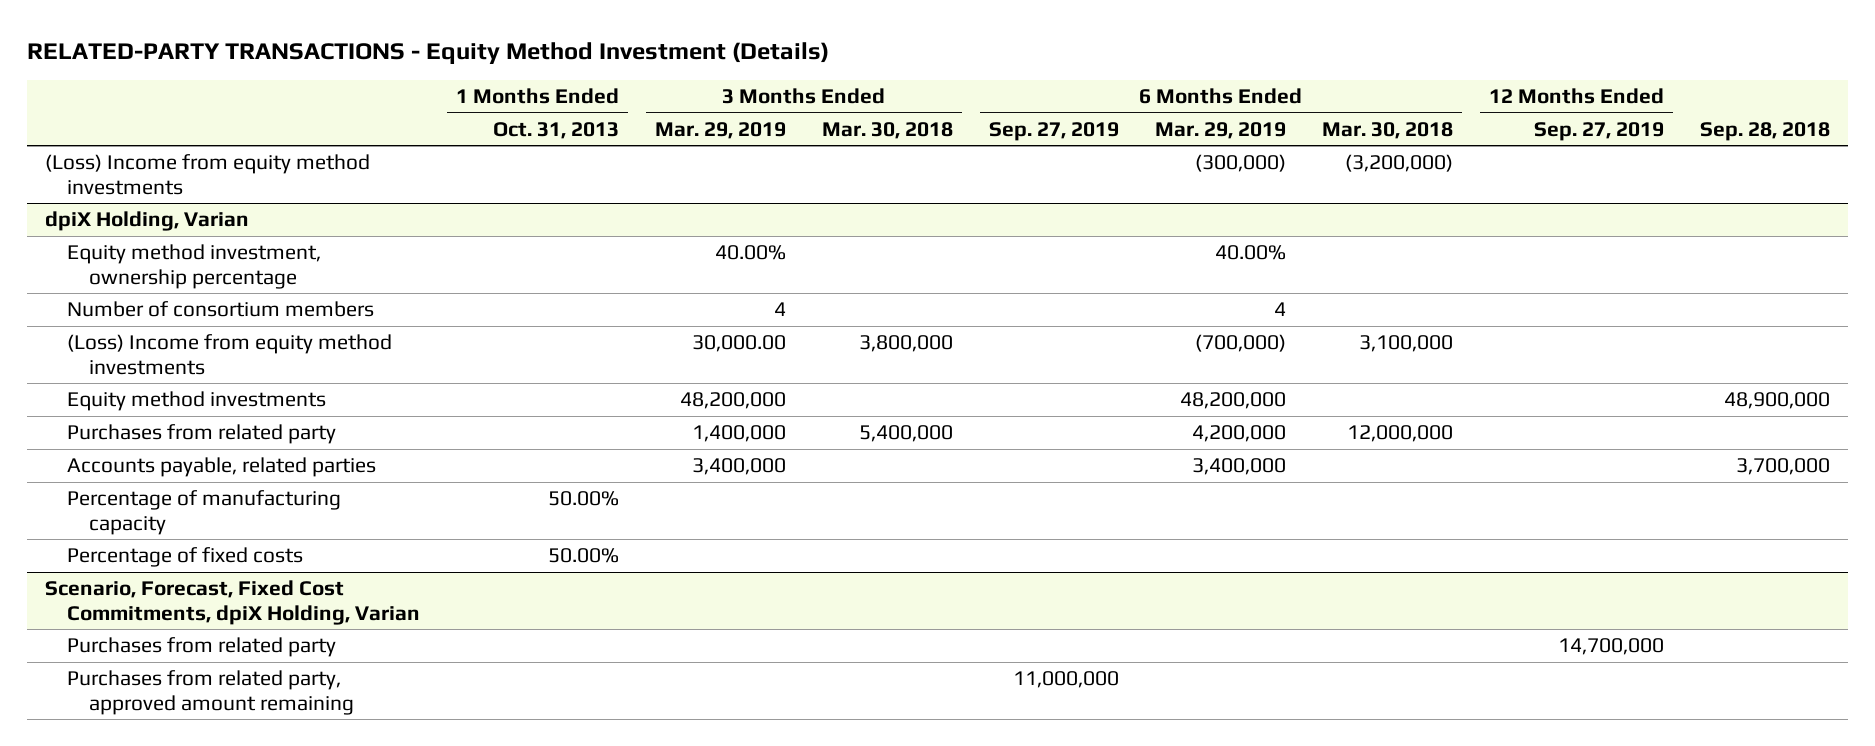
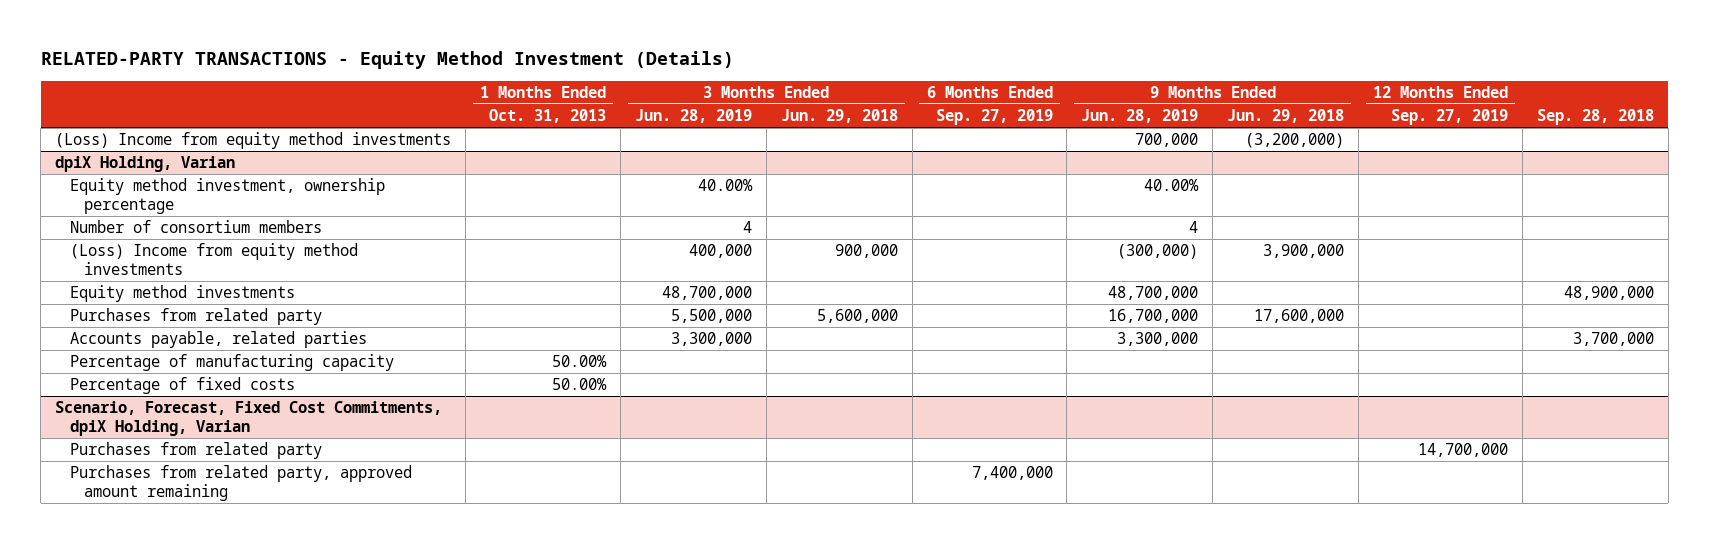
- | 1 Months Ended Oct. 31, 2013 | 3 Months Ended Mar. 29, 2019 | 3 Months Ended Mar. 30, 2018 | 6 Months Ended Sep. 27, 2019 | 6 Months Ended Mar. 29, 2019 | 6 Months Ended Mar. 30, 2018 | 12 Months Ended Sep. 27, 2019 | Sep. 28, 2018
+ | 1 Months Ended Oct. 31, 2013 | 3 Months Ended Jun. 28, 2019 | 3 Months Ended Jun. 29, 2018 | 6 Months Ended Sep. 27, 2019 | 9 Months Ended Jun. 28, 2019 | 9 Months Ended Jun. 29, 2018 | 12 Months Ended Sep. 27, 2019 | Sep. 28, 2018
@ Scenario, Forecast, Fixed Cost Commitments, dpiX Holding, Varian
- Purchases from related party, approved amount remaining | | | | 11,000,000 | | | |
+ Purchases from related party, approved amount remaining | | | | 7,400,000 | | | |

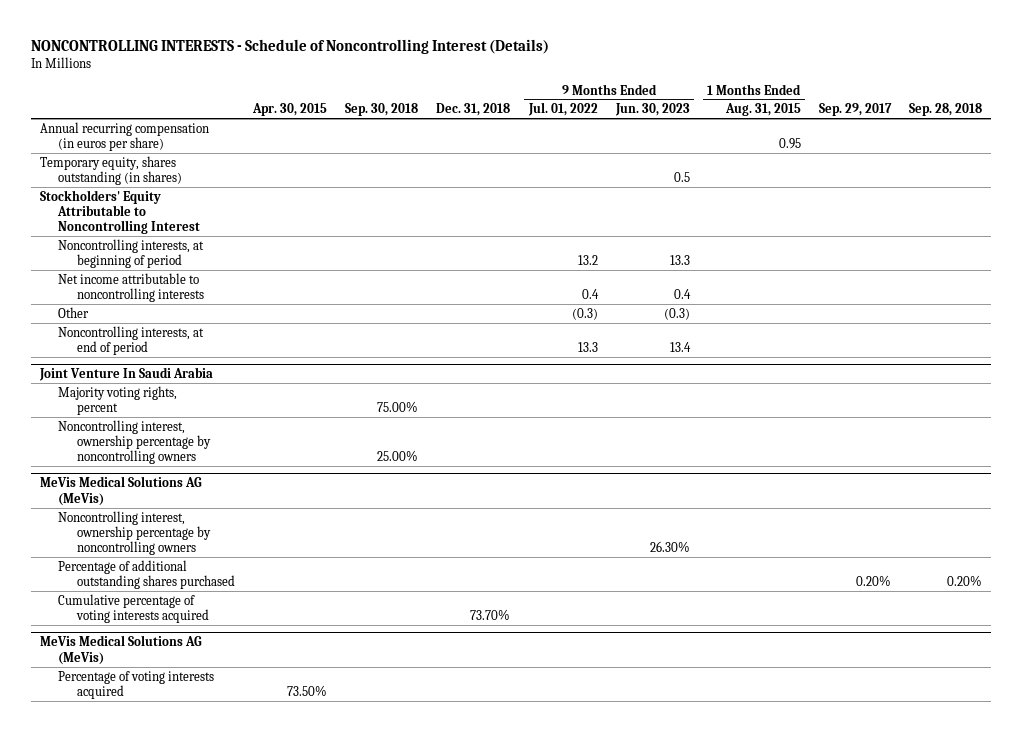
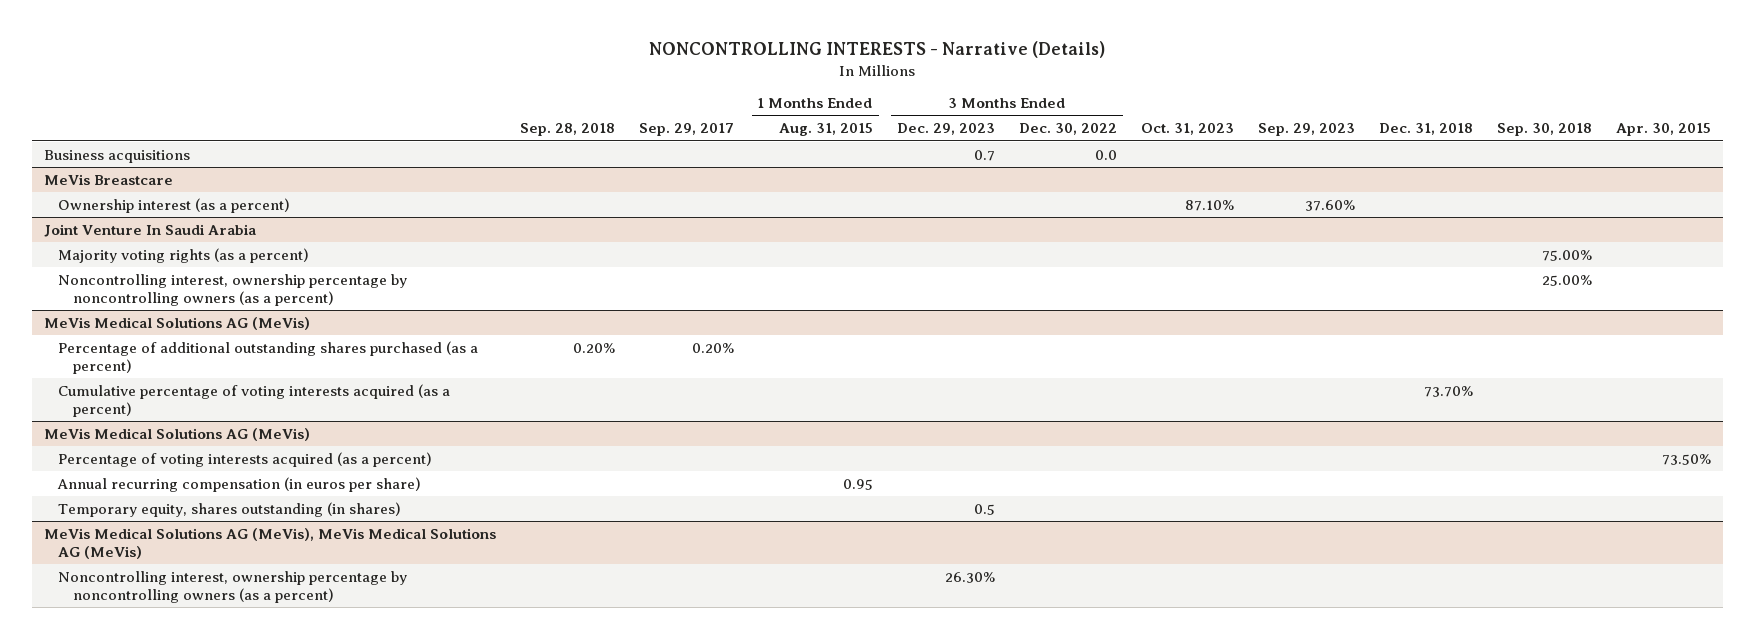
- NONCONTROLLING INTERESTS - Schedule of Noncontrolling Interest (Details)
+ NONCONTROLLING INTERESTS - Narrative (Details)
- | Apr. 30, 2015 | Sep. 30, 2018 | Dec. 31, 2018 | 9 Months Ended Jul. 01, 2022 | 9 Months Ended Jun. 30, 2023 | 1 Months Ended Aug. 31, 2015 | Sep. 29, 2017 | Sep. 28, 2018
+ | Sep. 28, 2018 | Sep. 29, 2017 | 1 Months Ended Aug. 31, 2015 | 3 Months Ended Dec. 29, 2023 | 3 Months Ended Dec. 30, 2022 | Oct. 31, 2023 | Sep. 29, 2023 | Dec. 31, 2018 | Sep. 30, 2018 | Apr. 30, 2015
- Annual recurring compensation (in euros per share) | | | | | | 0.95 | |
- Temporary equity, shares outstanding (in shares) | | | | | 0.5 | | |
- Stockholders' Equity Attributable to Noncontrolling Interest
- Noncontrolling interests, at beginning of period | | | | 13.2 | 13.3 | | |
- Net income attributable to noncontrolling interests | | | | 0.4 | 0.4 | | |
- Other | | | | (0.3) | (0.3) | | |
- Noncontrolling interests, at end of period | | | | 13.3 | 13.4 | | |
+ Business acquisitions | | | | 0.7 | 0.0 | | | | |
+ MeVis Breastcare
+ Ownership interest (as a percent) | | | | | | 87.10% | 37.60% | | |
@ Joint Venture In Saudi Arabia
- Majority voting rights, percent | | 75.00% | | | | | |
- Noncontrolling interest, ownership percentage by noncontrolling owners | | 25.00% | | | | | |
+ Majority voting rights (as a percent) | | | | | | | | | 75.00% |
+ Noncontrolling interest, ownership percentage by noncontrolling owners (as a percent) | | | | | | | | | 25.00% |
@ MeVis Medical Solutions AG (MeVis)
- Noncontrolling interest, ownership percentage by noncontrolling owners | | | | | 26.30% | | |
- Percentage of additional outstanding shares purchased | | | | | | | 0.20% | 0.20%
- Cumulative percentage of voting interests acquired | | | 73.70% | | | | |
+ Percentage of additional outstanding shares purchased (as a percent) | 0.20% | 0.20% | | | | | | | |
+ Cumulative percentage of voting interests acquired (as a percent) | | | | | | | | 73.70% | |
- Percentage of voting interests acquired | 73.50% | | | | | | |
+ Percentage of voting interests acquired (as a percent) | | | | | | | | | | 73.50%
+ Annual recurring compensation (in euros per share) | | | 0.95 | | | | | | |
+ Temporary equity, shares outstanding (in shares) | | | | 0.5 | | | | | |
+ MeVis Medical Solutions AG (MeVis), MeVis Medical Solutions AG (MeVis)
+ Noncontrolling interest, ownership percentage by noncontrolling owners (as a percent) | | | | 26.30% | | | | | |

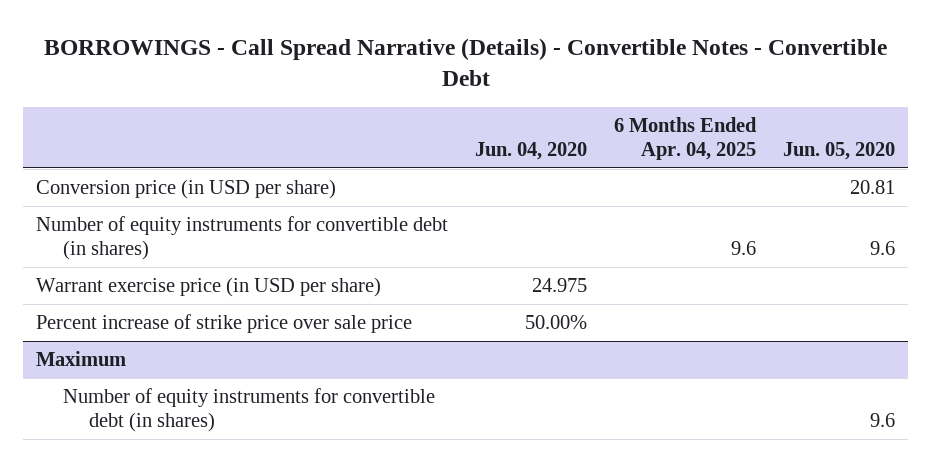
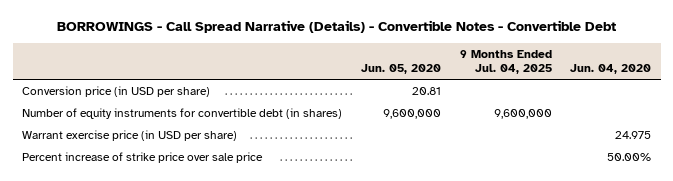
- | Jun. 04, 2020 | 6 Months Ended Apr. 04, 2025 | Jun. 05, 2020
+ | Jun. 05, 2020 | 9 Months Ended Jul. 04, 2025 | Jun. 04, 2020
- Number of equity instruments for convertible debt (in shares) | | 9.6 | 9.6
+ Number of equity instruments for convertible debt (in shares) | 9,600,000 | 9,600,000 |
- Maximum
- Number of equity instruments for convertible debt (in shares) | | | 9.6

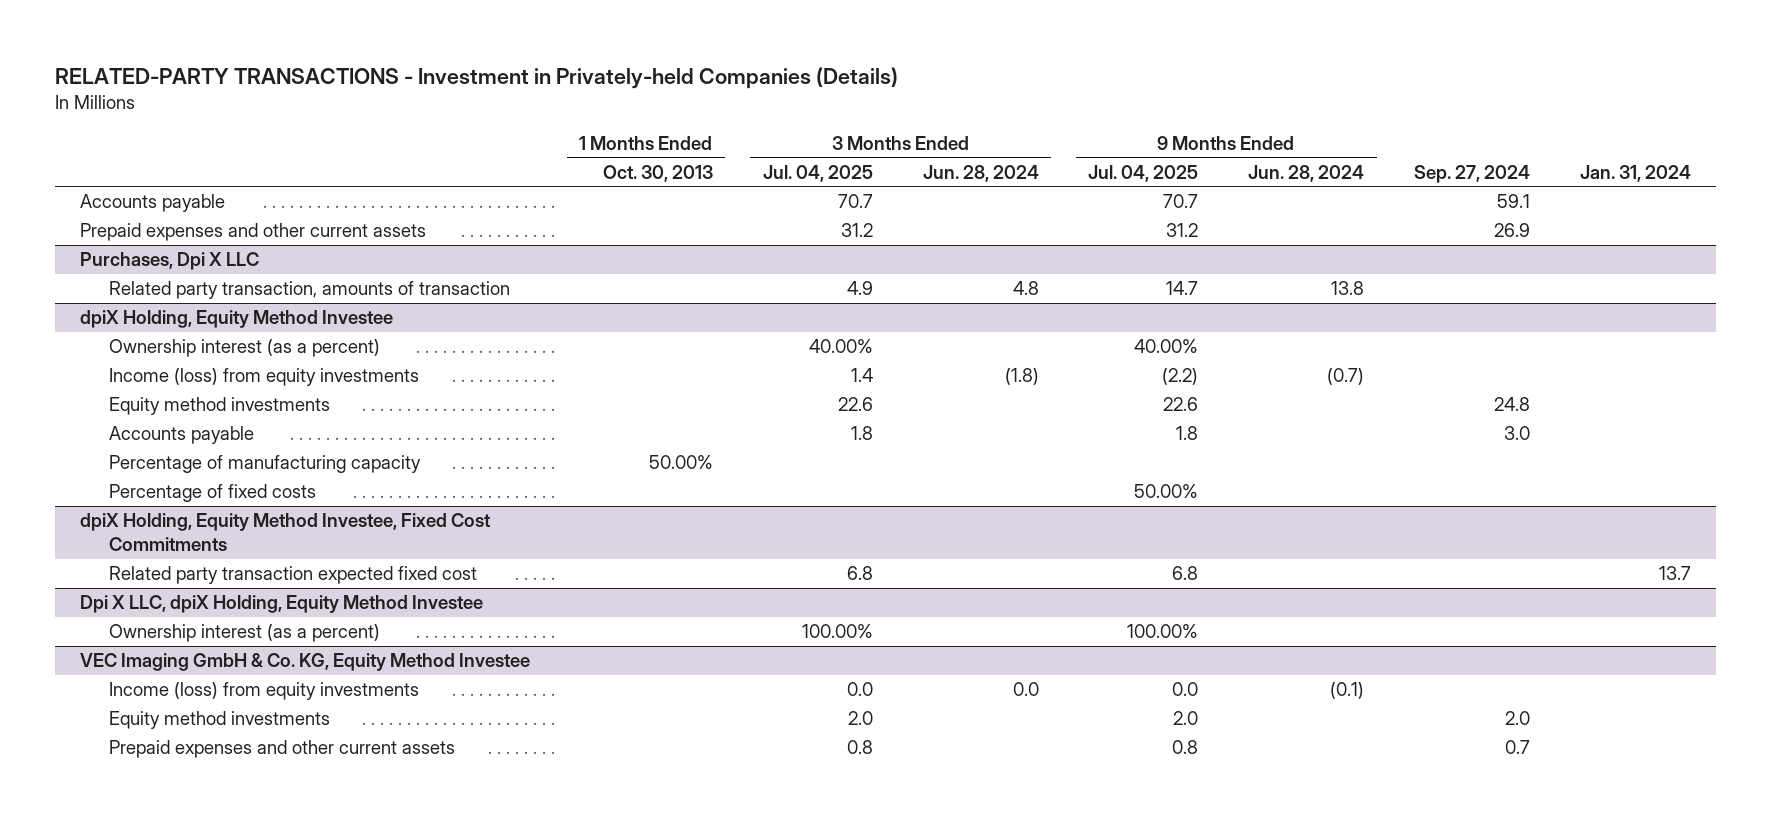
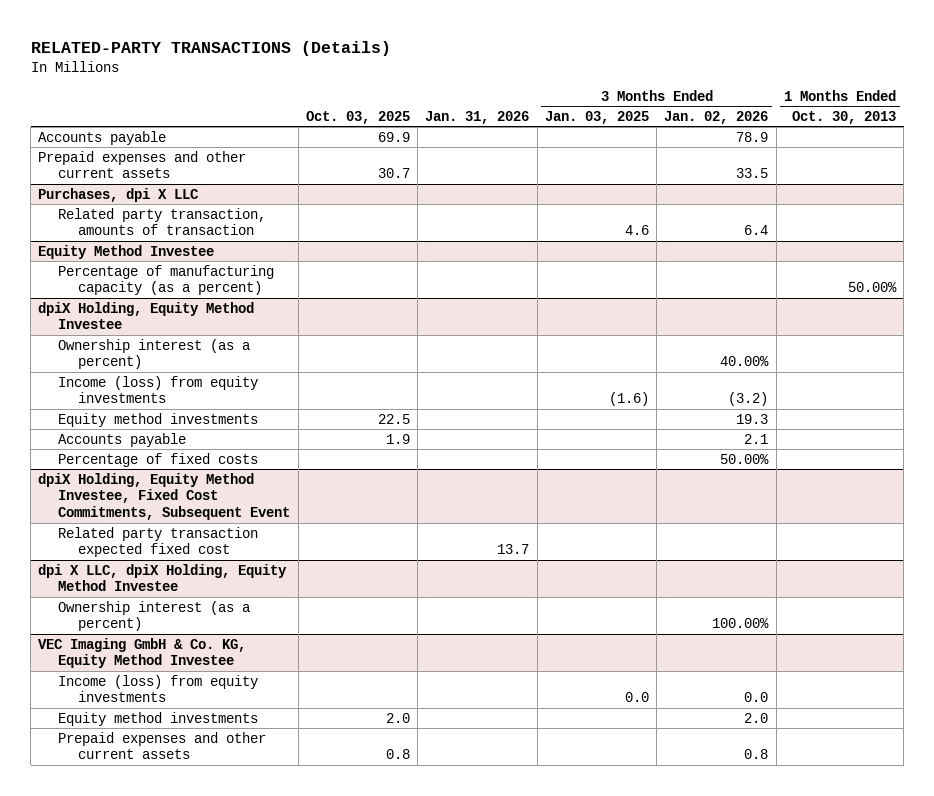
- RELATED-PARTY TRANSACTIONS - Investment in Privately-held Companies (Details)
+ RELATED-PARTY TRANSACTIONS (Details)
- | 1 Months Ended Oct. 30, 2013 | 3 Months Ended Jul. 04, 2025 | 3 Months Ended Jun. 28, 2024 | 9 Months Ended Jul. 04, 2025 | 9 Months Ended Jun. 28, 2024 | Sep. 27, 2024 | Jan. 31, 2024
+ | Oct. 03, 2025 | Jan. 31, 2026 | 3 Months Ended Jan. 03, 2025 | 3 Months Ended Jan. 02, 2026 | 1 Months Ended Oct. 30, 2013
- Purchases, Dpi X LLC
+ Purchases, dpi X LLC
+ Equity Method Investee
+ Percentage of manufacturing capacity (as a percent) | | | | | 50.00%
@ dpiX Holding, Equity Method Investee
- Percentage of manufacturing capacity | 50.00% | | | | | |
- dpiX Holding, Equity Method Investee, Fixed Cost Commitments
+ dpiX Holding, Equity Method Investee, Fixed Cost Commitments, Subsequent Event
- Dpi X LLC, dpiX Holding, Equity Method Investee
+ dpi X LLC, dpiX Holding, Equity Method Investee

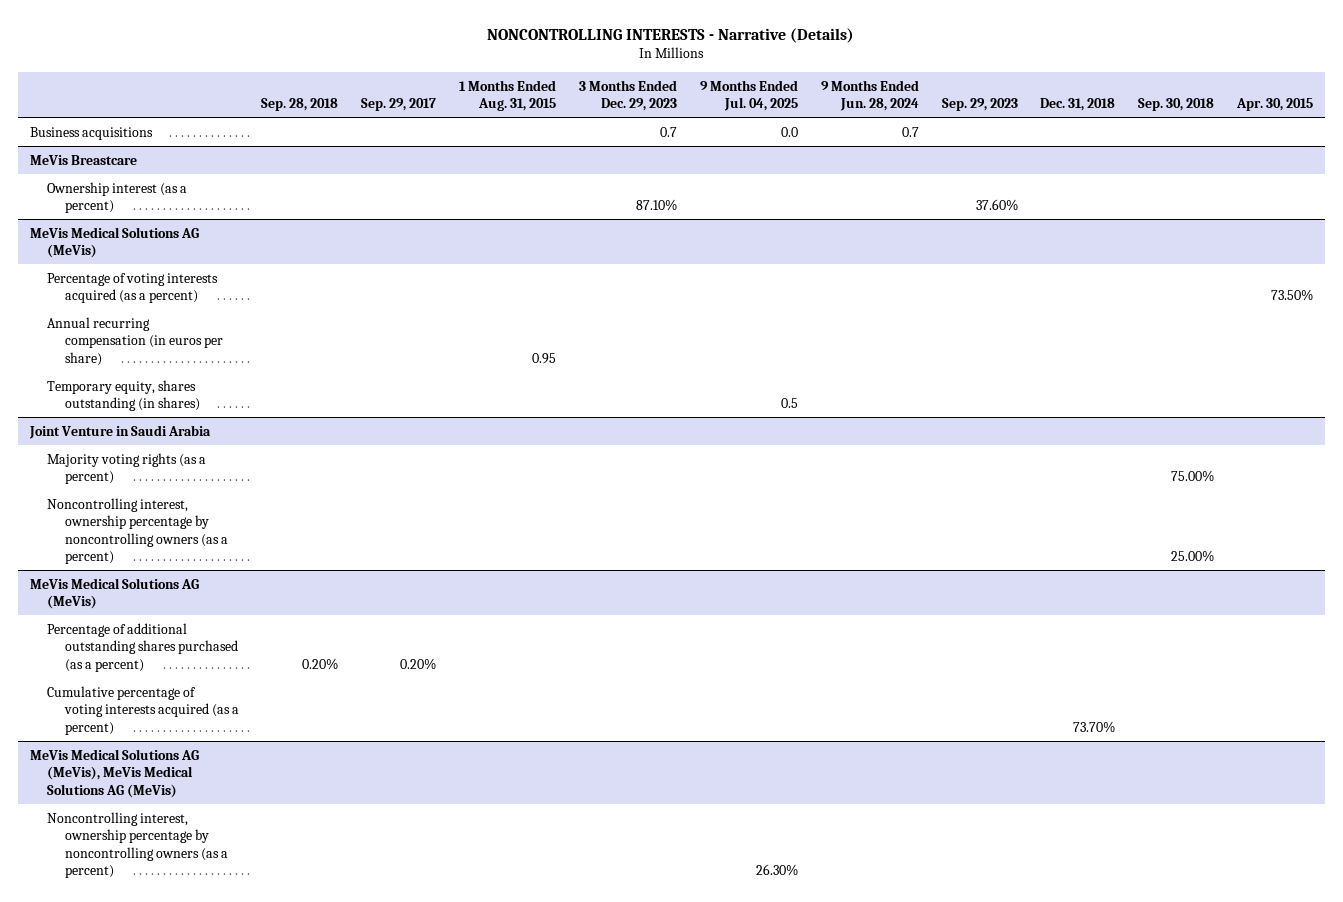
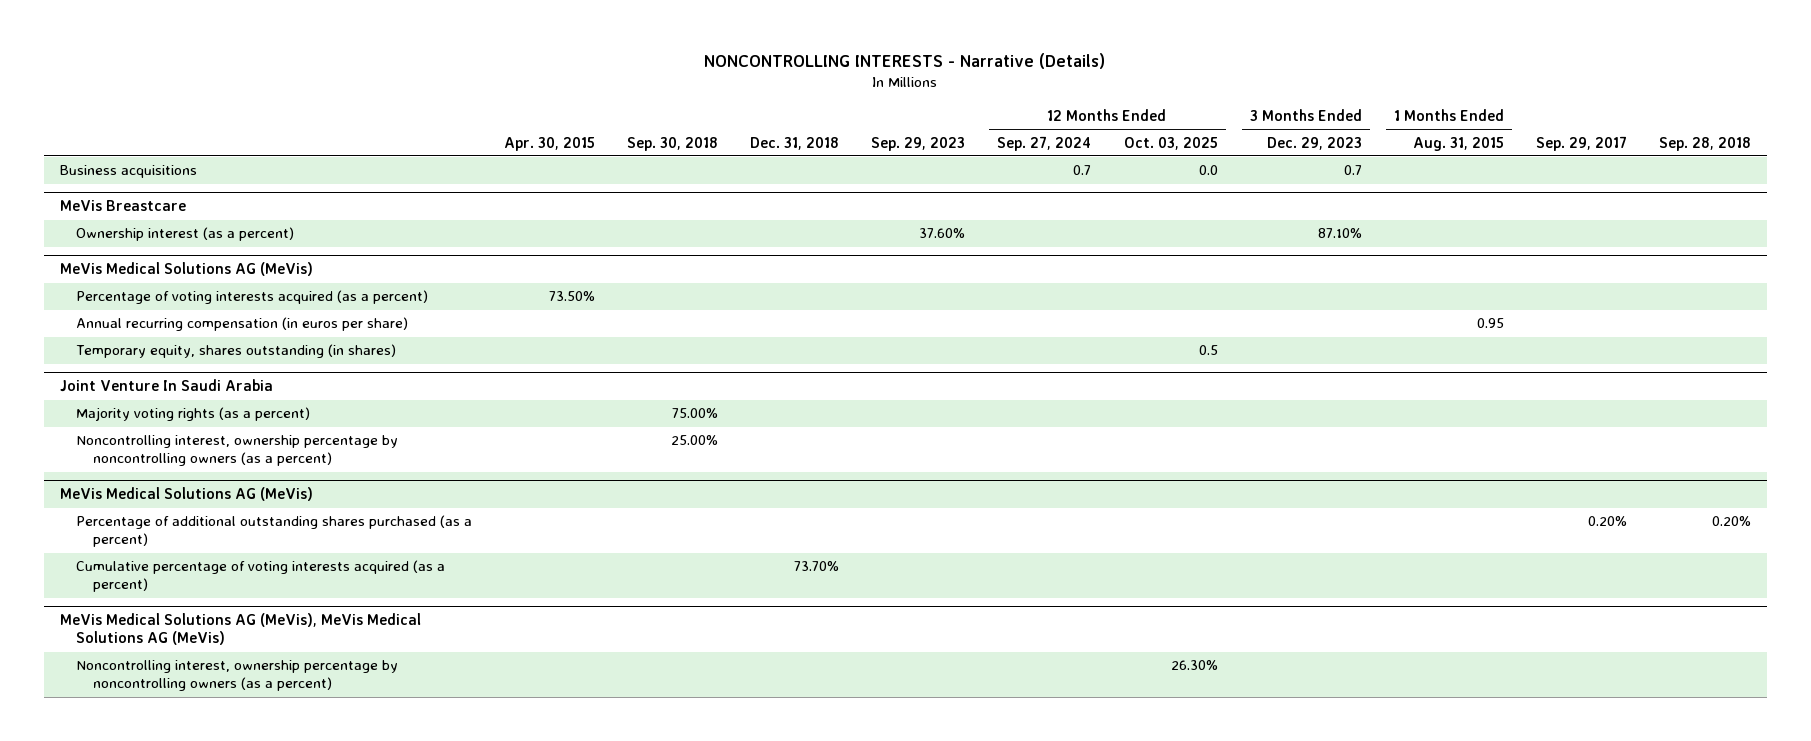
- | Sep. 28, 2018 | Sep. 29, 2017 | 1 Months Ended Aug. 31, 2015 | 3 Months Ended Dec. 29, 2023 | 9 Months Ended Jul. 04, 2025 | 9 Months Ended Jun. 28, 2024 | Sep. 29, 2023 | Dec. 31, 2018 | Sep. 30, 2018 | Apr. 30, 2015
+ | Apr. 30, 2015 | Sep. 30, 2018 | Dec. 31, 2018 | Sep. 29, 2023 | 12 Months Ended Sep. 27, 2024 | 12 Months Ended Oct. 03, 2025 | 3 Months Ended Dec. 29, 2023 | 1 Months Ended Aug. 31, 2015 | Sep. 29, 2017 | Sep. 28, 2018
- Joint Venture in Saudi Arabia
+ Joint Venture In Saudi Arabia

